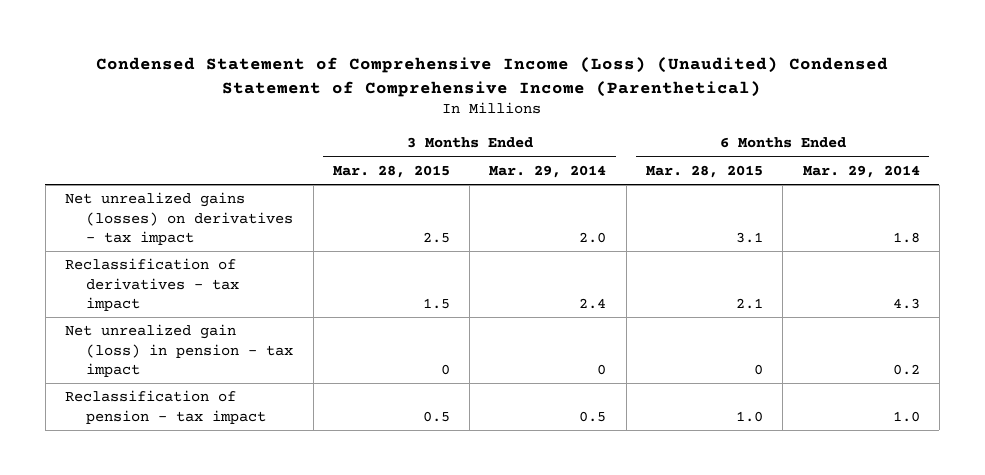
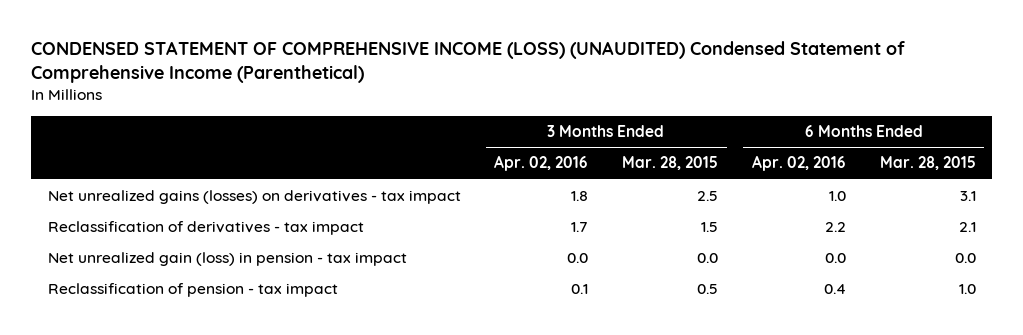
- Condensed Statement of Comprehensive Income (Loss) (Unaudited) Condensed Statement of Comprehensive Income (Parenthetical)
+ CONDENSED STATEMENT OF COMPREHENSIVE INCOME (LOSS) (UNAUDITED) Condensed Statement of Comprehensive Income (Parenthetical)
- | 3 Months Ended Mar. 28, 2015 | 3 Months Ended Mar. 29, 2014 | 6 Months Ended Mar. 28, 2015 | 6 Months Ended Mar. 29, 2014
+ | 3 Months Ended Apr. 02, 2016 | 3 Months Ended Mar. 28, 2015 | 6 Months Ended Apr. 02, 2016 | 6 Months Ended Mar. 28, 2015
- Net unrealized gain (loss) in pension - tax impact | 0 | 0 | 0 | 0.2
+ Net unrealized gain (loss) in pension - tax impact | 0.0 | 0.0 | 0.0 | 0.0

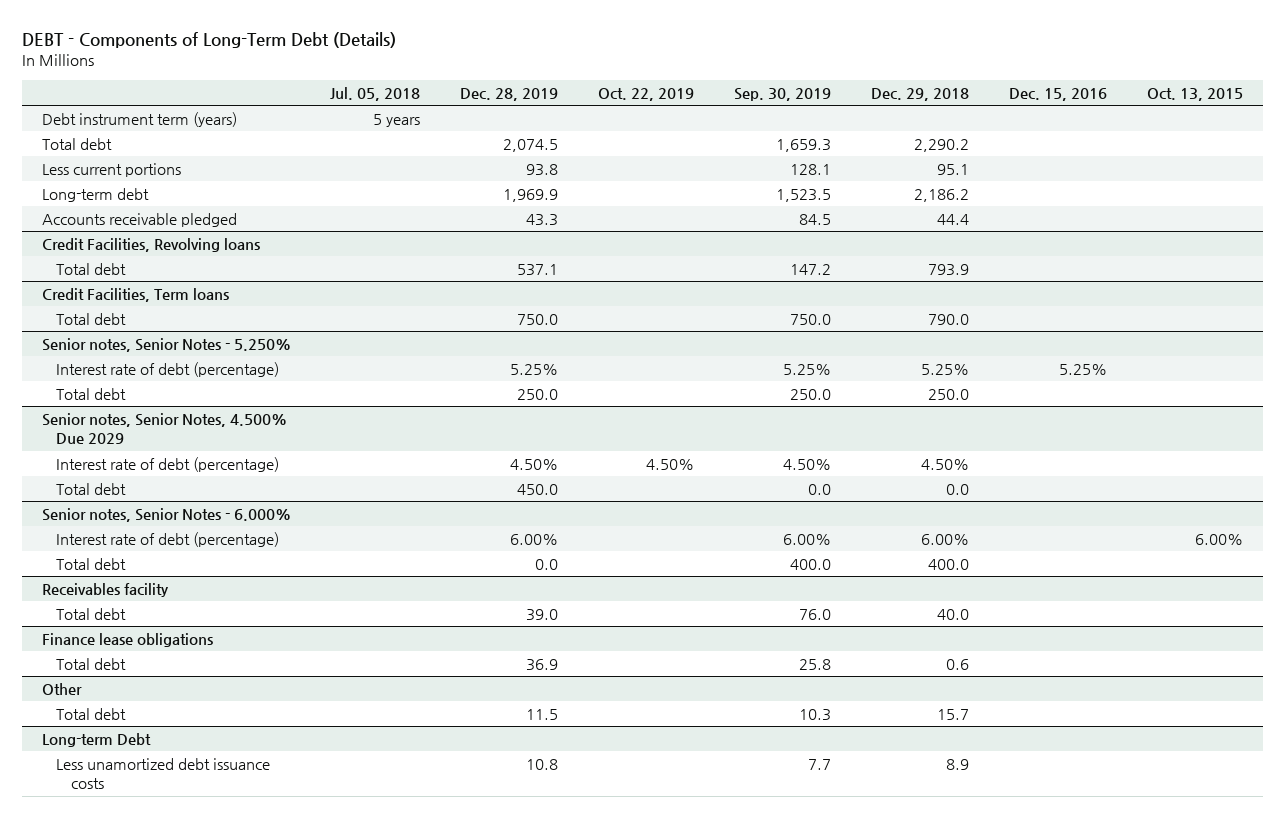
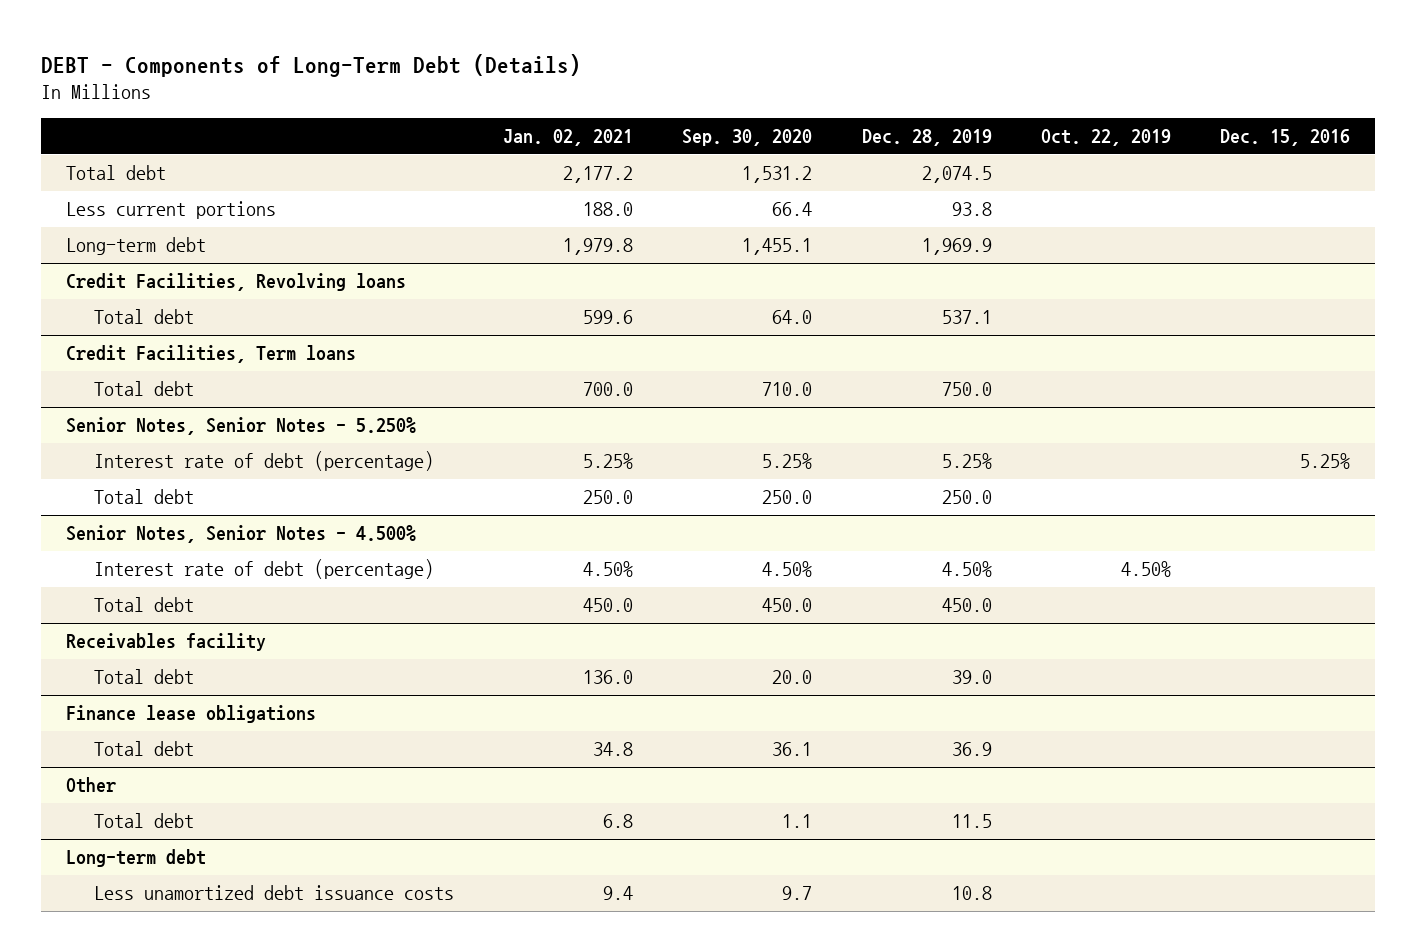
- | Jul. 05, 2018 | Dec. 28, 2019 | Oct. 22, 2019 | Sep. 30, 2019 | Dec. 29, 2018 | Dec. 15, 2016 | Oct. 13, 2015
+ | Jan. 02, 2021 | Sep. 30, 2020 | Dec. 28, 2019 | Oct. 22, 2019 | Dec. 15, 2016
- Debt instrument term (years) | 5 years | | | | | |
- Accounts receivable pledged | | 43.3 | | 84.5 | 44.4 | |
- Senior notes, Senior Notes - 5.250%
+ Senior Notes, Senior Notes - 5.250%
- Senior notes, Senior Notes, 4.500% Due 2029
+ Senior Notes, Senior Notes - 4.500%
- Senior notes, Senior Notes - 6.000%
- Interest rate of debt (percentage) | | 6.00% | | 6.00% | 6.00% | | 6.00%
- Total debt | | 0.0 | | 400.0 | 400.0 | |
- Long-term Debt
+ Long-term debt

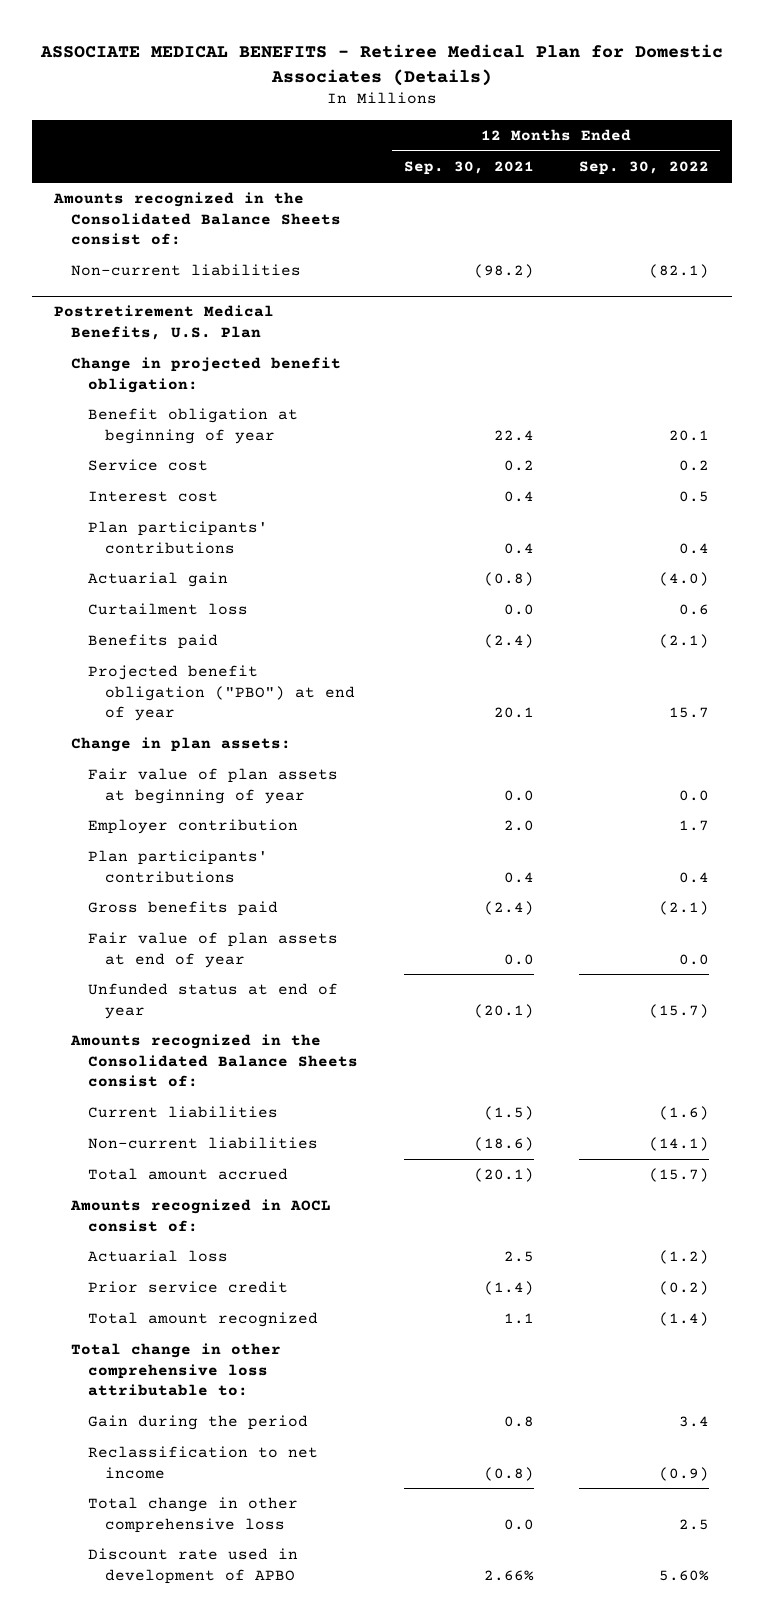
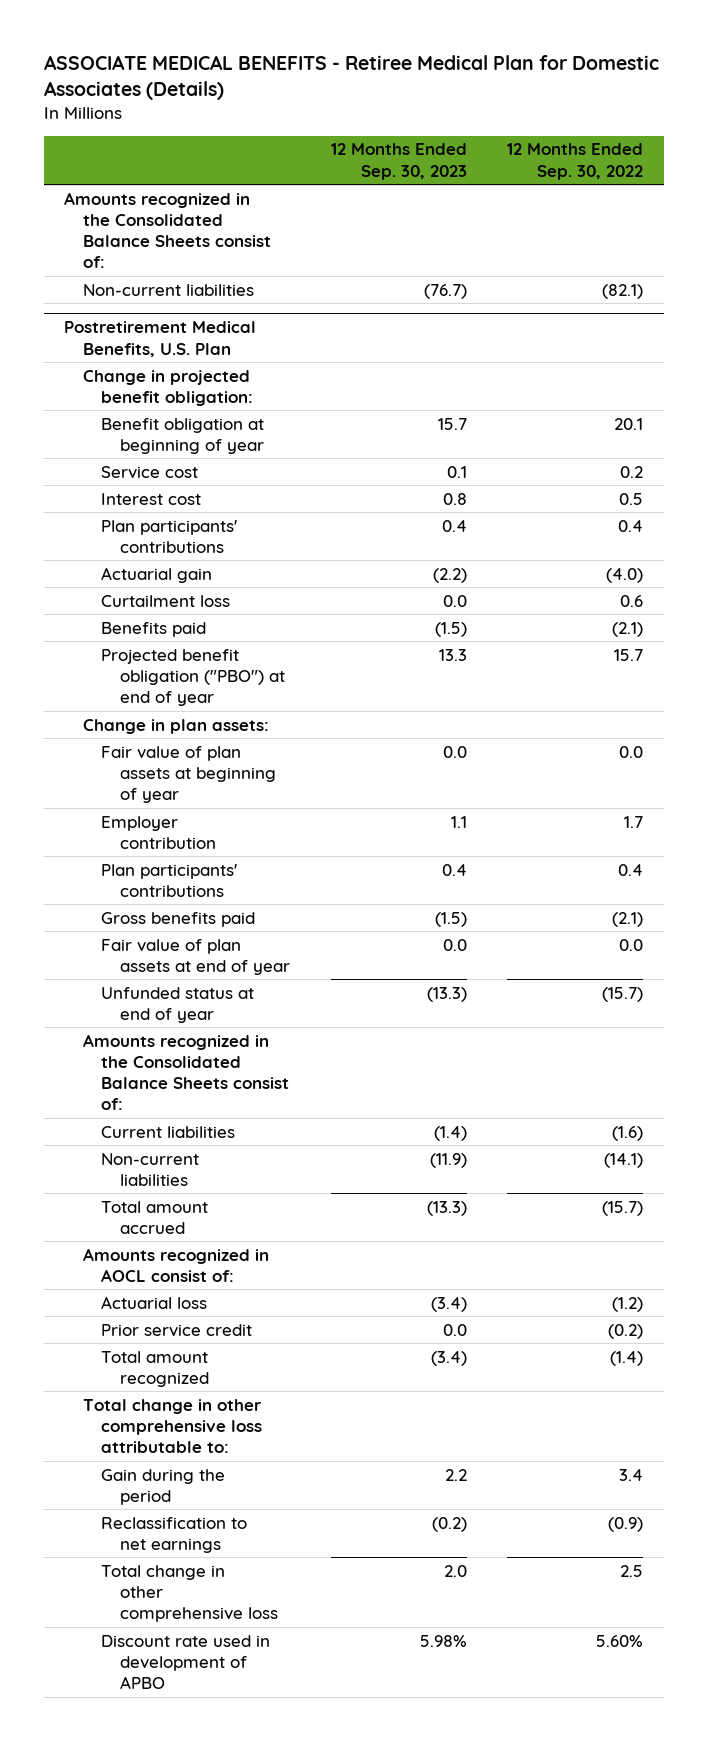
- | 12 Months Ended Sep. 30, 2021 | 12 Months Ended Sep. 30, 2022
+ | 12 Months Ended Sep. 30, 2023 | 12 Months Ended Sep. 30, 2022
@ Postretirement Medical Benefits, U.S. Plan
- Reclassification to net income | (0.8) | (0.9)
+ Reclassification to net earnings | (0.2) | (0.9)

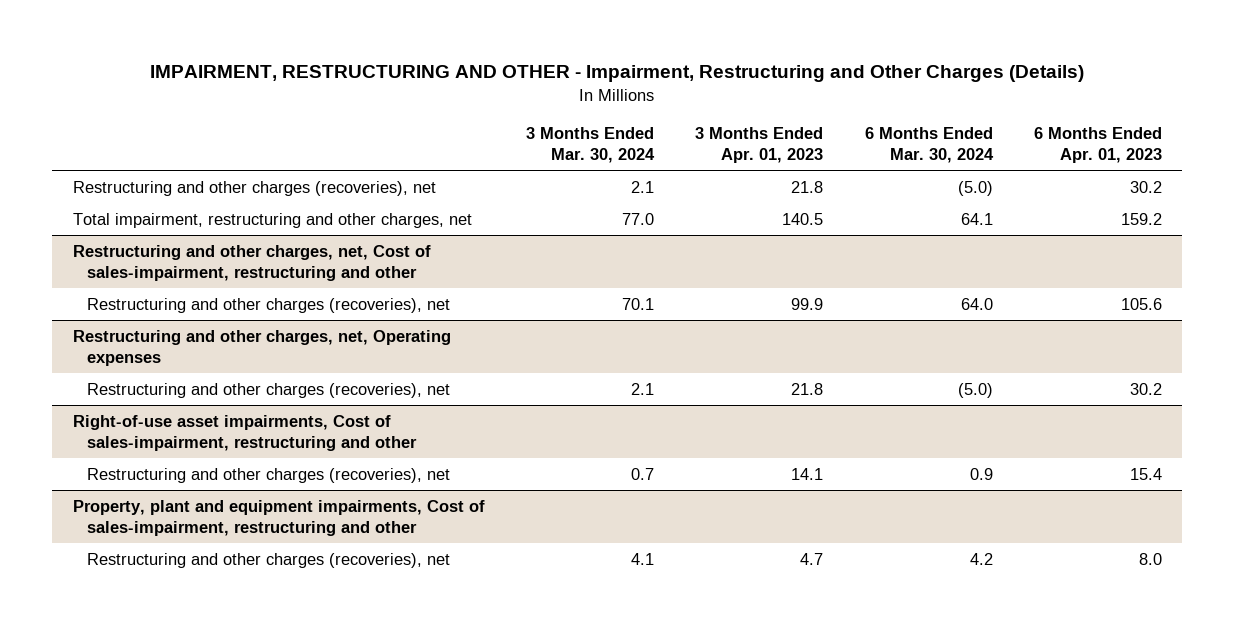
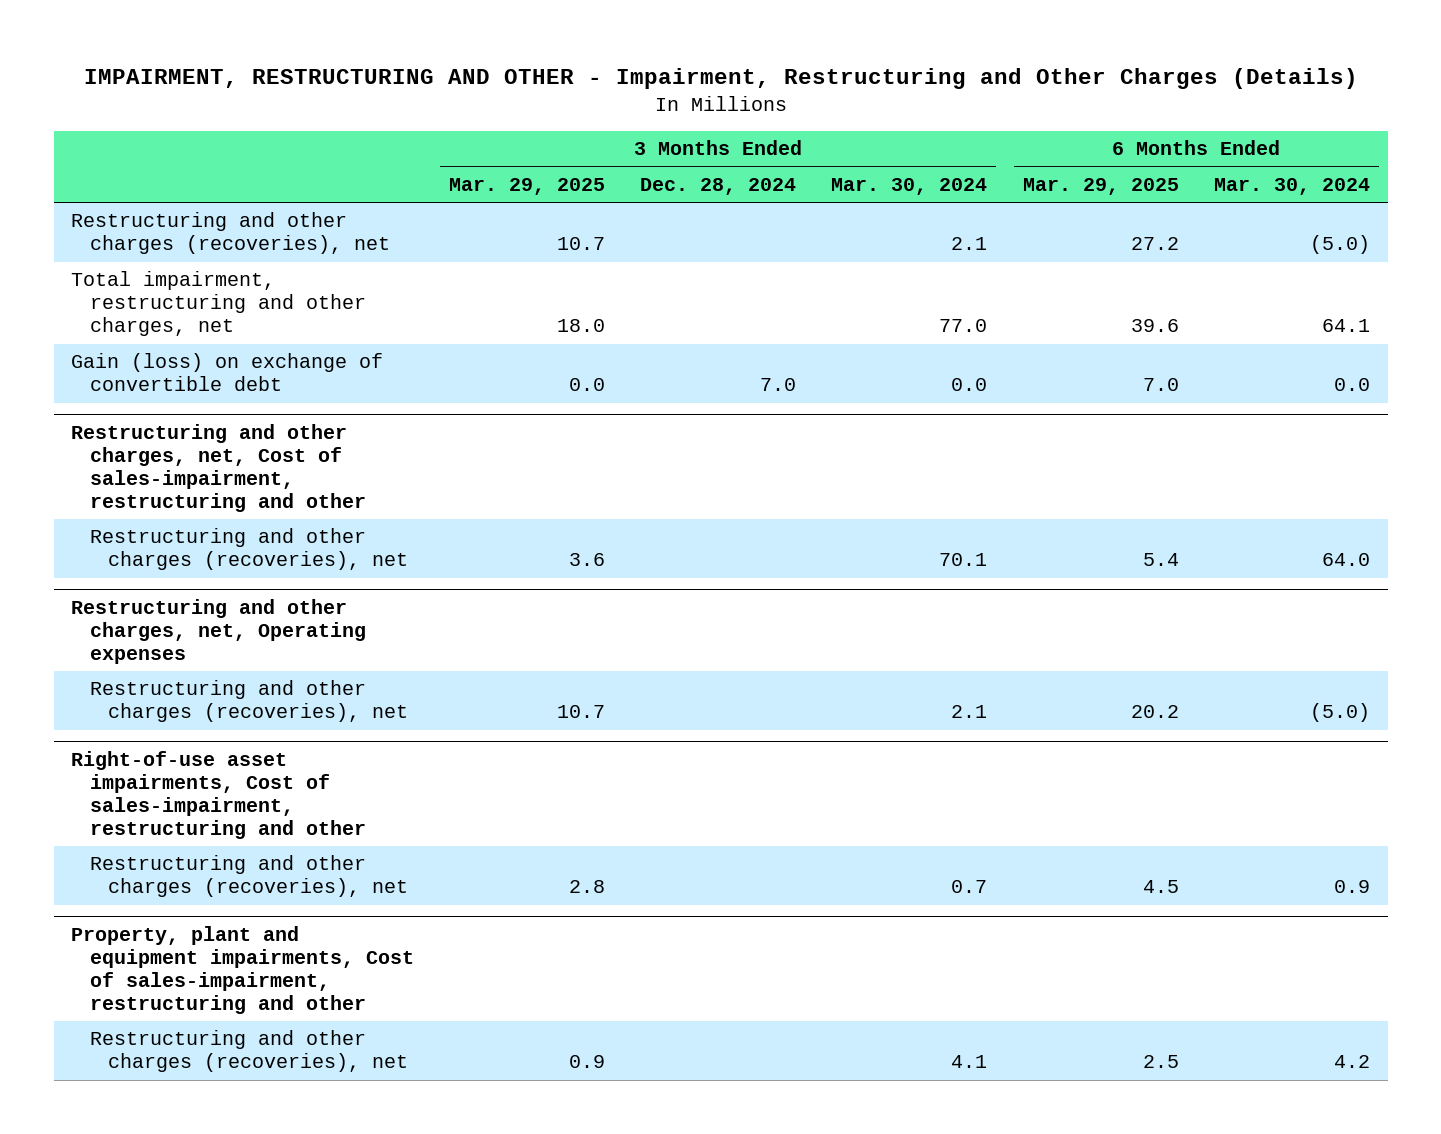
- | 3 Months Ended Mar. 30, 2024 | 3 Months Ended Apr. 01, 2023 | 6 Months Ended Mar. 30, 2024 | 6 Months Ended Apr. 01, 2023
+ | 3 Months Ended Mar. 29, 2025 | 3 Months Ended Dec. 28, 2024 | 3 Months Ended Mar. 30, 2024 | 6 Months Ended Mar. 29, 2025 | 6 Months Ended Mar. 30, 2024
+ Gain (loss) on exchange of convertible debt | 0.0 | 7.0 | 0.0 | 7.0 | 0.0

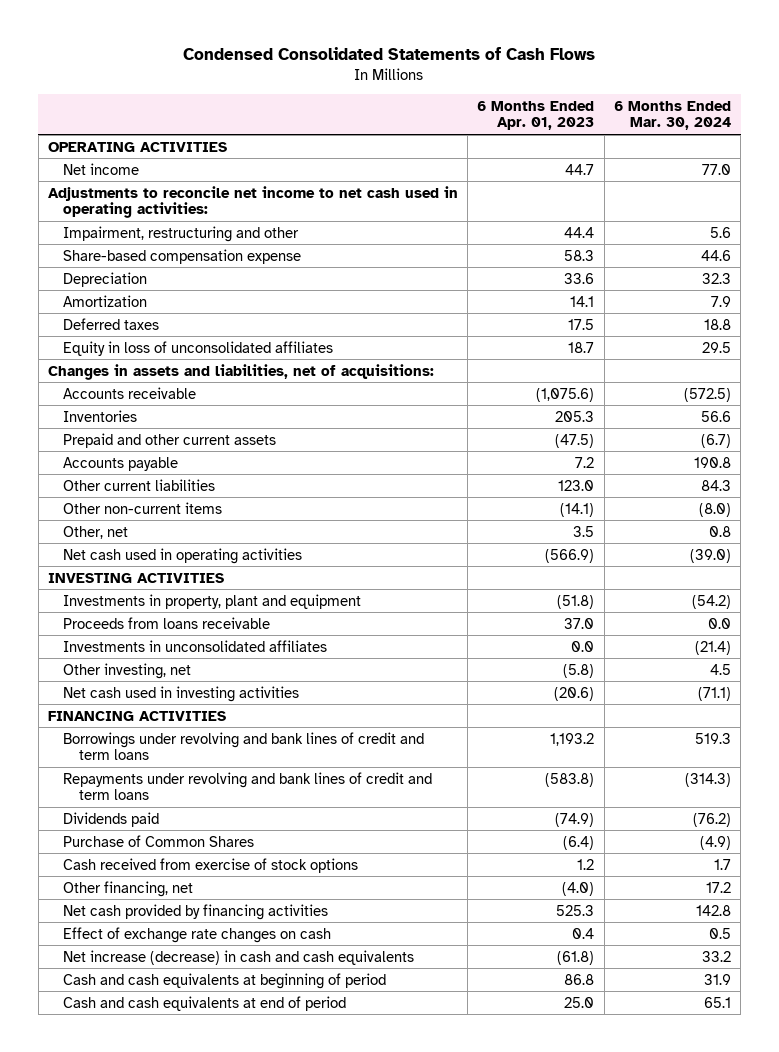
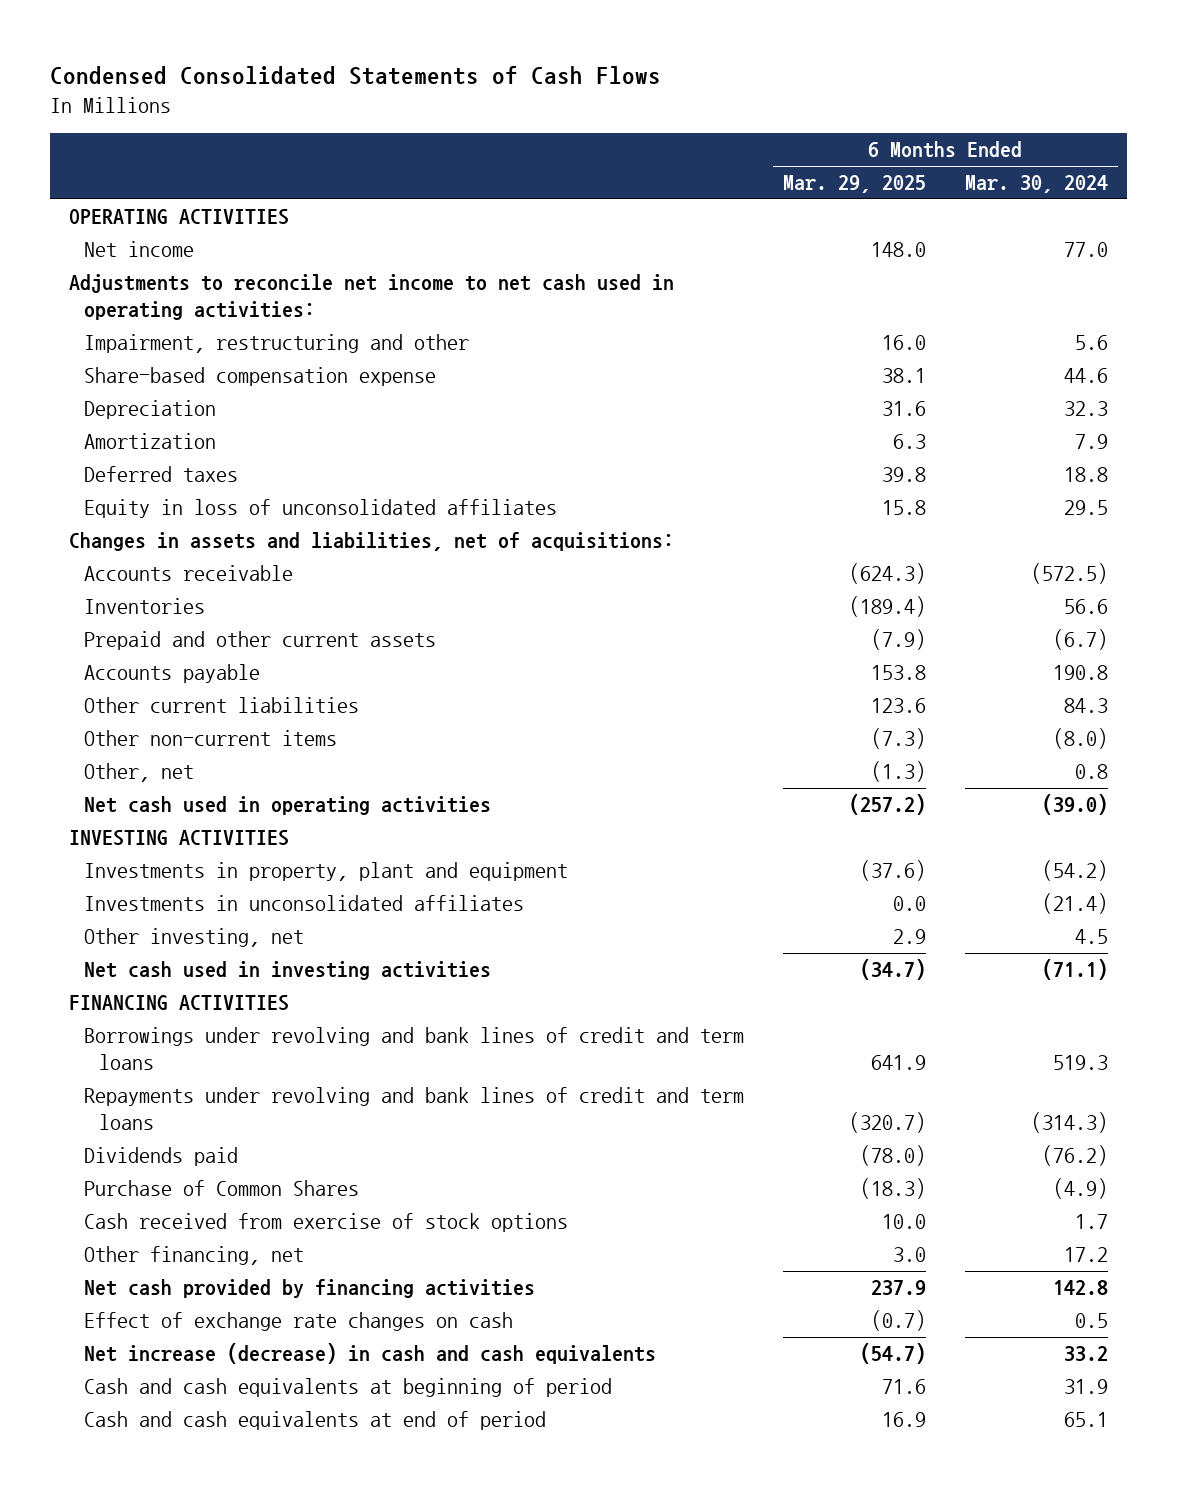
- | 6 Months Ended Apr. 01, 2023 | 6 Months Ended Mar. 30, 2024
+ | 6 Months Ended Mar. 29, 2025 | 6 Months Ended Mar. 30, 2024
- Proceeds from loans receivable | 37.0 | 0.0

